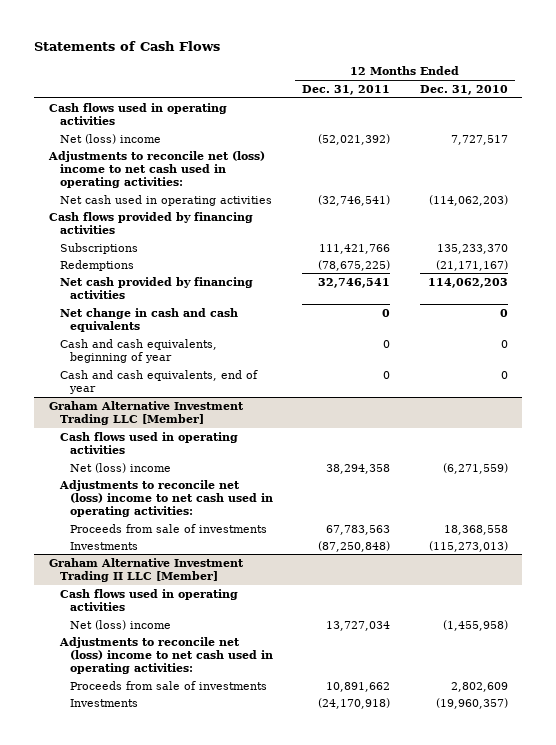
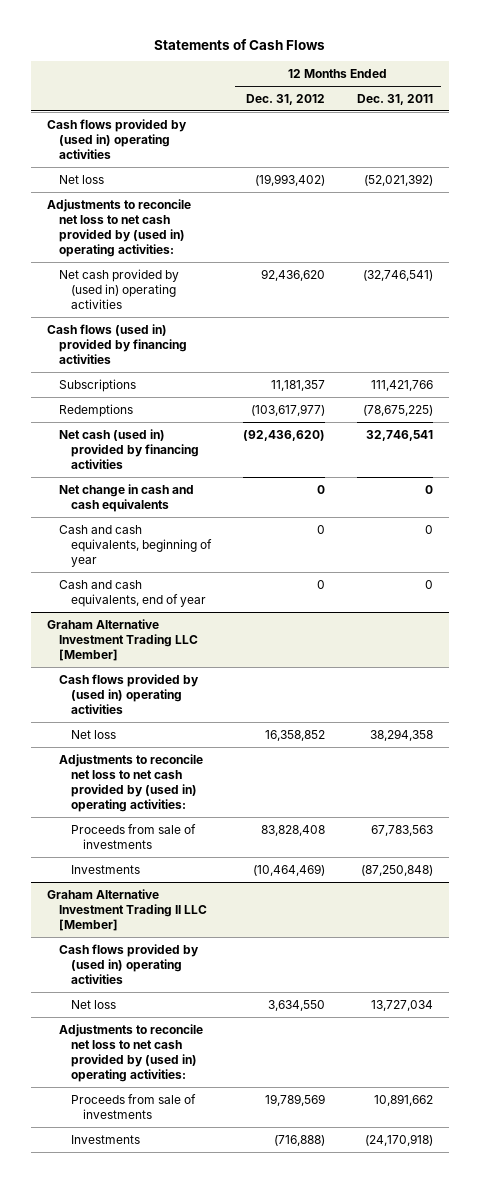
- | 12 Months Ended Dec. 31, 2011 | 12 Months Ended Dec. 31, 2010
+ | 12 Months Ended Dec. 31, 2012 | 12 Months Ended Dec. 31, 2011
- Cash flows used in operating activities
- Net (loss) income | (52,021,392) | 7,727,517
- Adjustments to reconcile net (loss) income to net cash used in operating activities:
- Net cash used in operating activities | (32,746,541) | (114,062,203)
- Cash flows provided by financing activities
+ Cash flows provided by (used in) operating activities
+ Net loss | (19,993,402) | (52,021,392)
+ Adjustments to reconcile net loss to net cash provided by (used in) operating activities:
+ Net cash provided by (used in) operating activities | 92,436,620 | (32,746,541)
+ Cash flows (used in) provided by financing activities
- Net cash provided by financing activities | 32,746,541 | 114,062,203
+ Net cash (used in) provided by financing activities | (92,436,620) | 32,746,541
@ Graham Alternative Investment Trading LLC [Member]
- Cash flows used in operating activities
- Net (loss) income | 38,294,358 | (6,271,559)
- Adjustments to reconcile net (loss) income to net cash used in operating activities:
+ Cash flows provided by (used in) operating activities
+ Net loss | 16,358,852 | 38,294,358
+ Adjustments to reconcile net loss to net cash provided by (used in) operating activities:
@ Graham Alternative Investment Trading II LLC [Member]
- Cash flows used in operating activities
- Net (loss) income | 13,727,034 | (1,455,958)
- Adjustments to reconcile net (loss) income to net cash used in operating activities:
+ Cash flows provided by (used in) operating activities
+ Net loss | 3,634,550 | 13,727,034
+ Adjustments to reconcile net loss to net cash provided by (used in) operating activities:

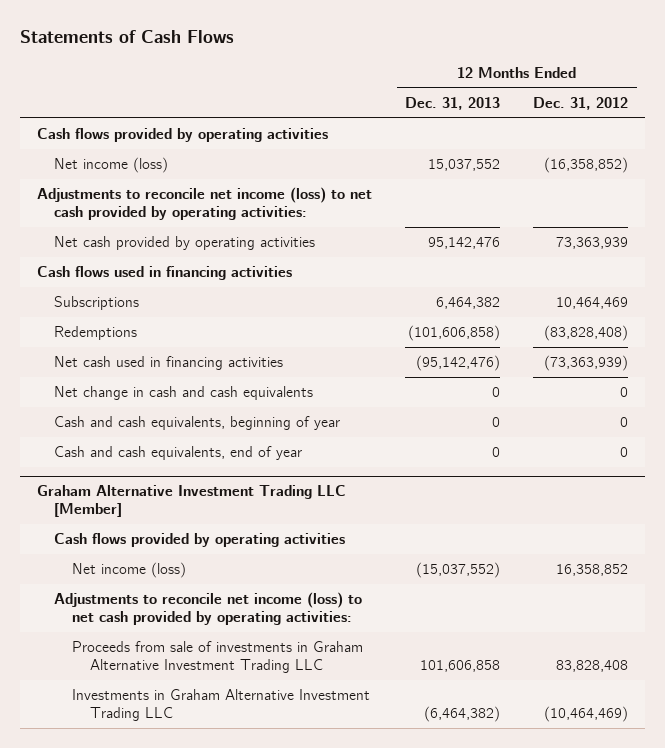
- | 12 Months Ended Dec. 31, 2012 | 12 Months Ended Dec. 31, 2011
+ | 12 Months Ended Dec. 31, 2013 | 12 Months Ended Dec. 31, 2012
- Cash flows provided by (used in) operating activities
- Net loss | (19,993,402) | (52,021,392)
- Adjustments to reconcile net loss to net cash provided by (used in) operating activities:
- Net cash provided by (used in) operating activities | 92,436,620 | (32,746,541)
- Cash flows (used in) provided by financing activities
- Subscriptions | 11,181,357 | 111,421,766
- Redemptions | (103,617,977) | (78,675,225)
- Net cash (used in) provided by financing activities | (92,436,620) | 32,746,541
+ Cash flows provided by operating activities
+ Net income (loss) | 15,037,552 | (16,358,852)
+ Adjustments to reconcile net income (loss) to net cash provided by operating activities:
+ Net cash provided by operating activities | 95,142,476 | 73,363,939
+ Cash flows used in financing activities
+ Subscriptions | 6,464,382 | 10,464,469
+ Redemptions | (101,606,858) | (83,828,408)
+ Net cash used in financing activities | (95,142,476) | (73,363,939)
@ Graham Alternative Investment Trading LLC [Member]
- Cash flows provided by (used in) operating activities
- Net loss | 16,358,852 | 38,294,358
- Adjustments to reconcile net loss to net cash provided by (used in) operating activities:
- Proceeds from sale of investments | 83,828,408 | 67,783,563
- Investments | (10,464,469) | (87,250,848)
- Graham Alternative Investment Trading II LLC [Member]
- Cash flows provided by (used in) operating activities
- Net loss | 3,634,550 | 13,727,034
- Adjustments to reconcile net loss to net cash provided by (used in) operating activities:
- Proceeds from sale of investments | 19,789,569 | 10,891,662
- Investments | (716,888) | (24,170,918)
@ Graham Alternative Investment Trading LLC [Member]
+ Cash flows provided by operating activities
+ Net income (loss) | (15,037,552) | 16,358,852
+ Adjustments to reconcile net income (loss) to net cash provided by operating activities:
+ Proceeds from sale of investments in Graham Alternative Investment Trading LLC | 101,606,858 | 83,828,408
+ Investments in Graham Alternative Investment Trading LLC | (6,464,382) | (10,464,469)

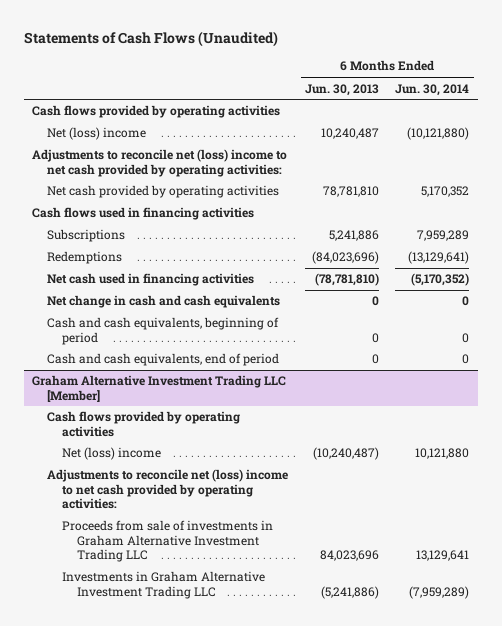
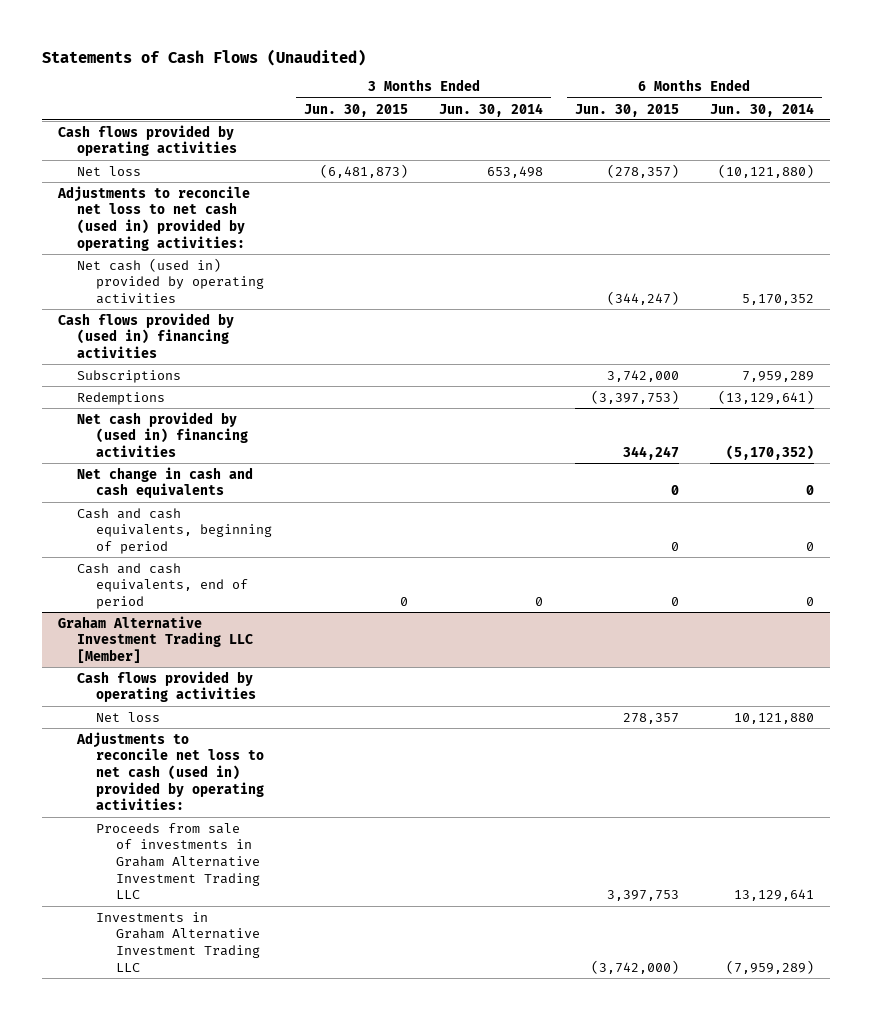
- | 6 Months Ended Jun. 30, 2013 | 6 Months Ended Jun. 30, 2014
+ | 3 Months Ended Jun. 30, 2015 | 3 Months Ended Jun. 30, 2014 | 6 Months Ended Jun. 30, 2015 | 6 Months Ended Jun. 30, 2014
- Net (loss) income | 10,240,487 | (10,121,880)
- Adjustments to reconcile net (loss) income to net cash provided by operating activities:
- Net cash provided by operating activities | 78,781,810 | 5,170,352
- Cash flows used in financing activities
+ Net loss | (6,481,873) | 653,498 | (278,357) | (10,121,880)
+ Adjustments to reconcile net loss to net cash (used in) provided by operating activities:
+ Net cash (used in) provided by operating activities | | | (344,247) | 5,170,352
+ Cash flows provided by (used in) financing activities
- Net cash used in financing activities | (78,781,810) | (5,170,352)
+ Net cash provided by (used in) financing activities | | | 344,247 | (5,170,352)
@ Graham Alternative Investment Trading LLC [Member]
- Net (loss) income | (10,240,487) | 10,121,880
- Adjustments to reconcile net (loss) income to net cash provided by operating activities:
+ Net loss | | | 278,357 | 10,121,880
+ Adjustments to reconcile net loss to net cash (used in) provided by operating activities:

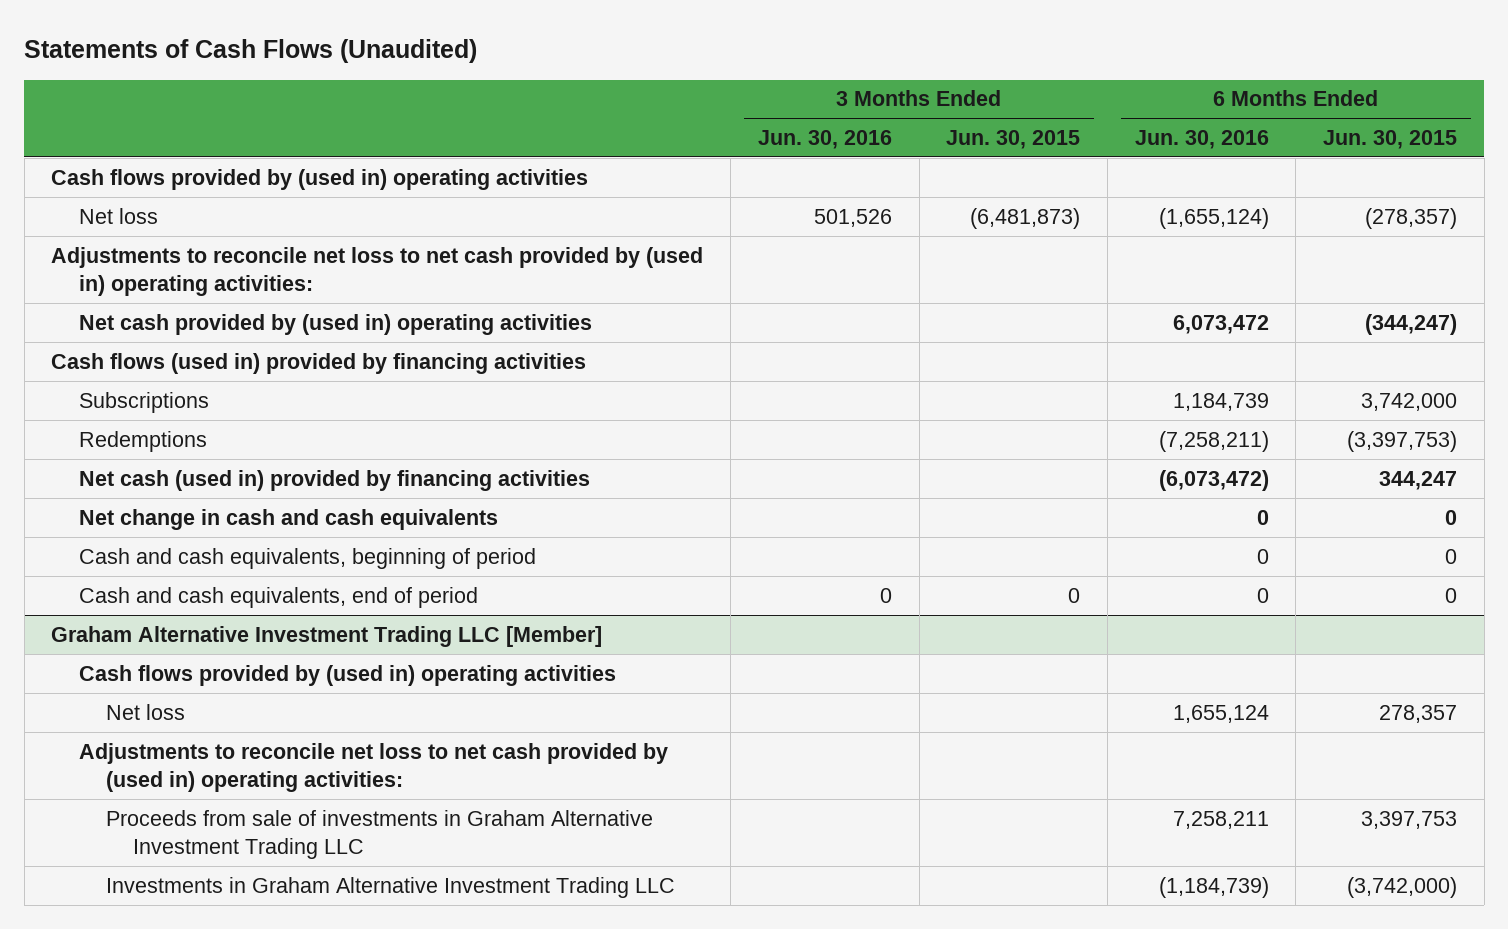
- | 3 Months Ended Jun. 30, 2015 | 3 Months Ended Jun. 30, 2014 | 6 Months Ended Jun. 30, 2015 | 6 Months Ended Jun. 30, 2014
+ | 3 Months Ended Jun. 30, 2016 | 3 Months Ended Jun. 30, 2015 | 6 Months Ended Jun. 30, 2016 | 6 Months Ended Jun. 30, 2015
- Cash flows provided by operating activities
+ Cash flows provided by (used in) operating activities
- Adjustments to reconcile net loss to net cash (used in) provided by operating activities:
- Net cash (used in) provided by operating activities | | | (344,247) | 5,170,352
- Cash flows provided by (used in) financing activities
+ Adjustments to reconcile net loss to net cash provided by (used in) operating activities:
+ Net cash provided by (used in) operating activities | | | 6,073,472 | (344,247)
+ Cash flows (used in) provided by financing activities
- Net cash provided by (used in) financing activities | | | 344,247 | (5,170,352)
+ Net cash (used in) provided by financing activities | | | (6,073,472) | 344,247
@ Graham Alternative Investment Trading LLC [Member]
- Cash flows provided by operating activities
+ Cash flows provided by (used in) operating activities
- Adjustments to reconcile net loss to net cash (used in) provided by operating activities:
+ Adjustments to reconcile net loss to net cash provided by (used in) operating activities:

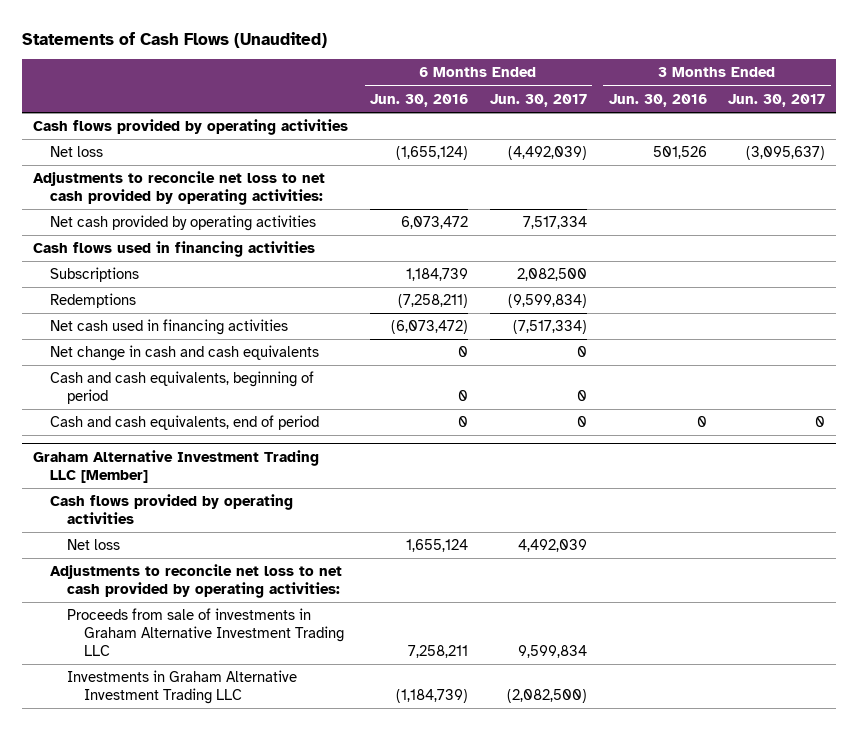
- | 3 Months Ended Jun. 30, 2016 | 3 Months Ended Jun. 30, 2015 | 6 Months Ended Jun. 30, 2016 | 6 Months Ended Jun. 30, 2015
+ | 6 Months Ended Jun. 30, 2016 | 6 Months Ended Jun. 30, 2017 | 3 Months Ended Jun. 30, 2016 | 3 Months Ended Jun. 30, 2017
- Cash flows provided by (used in) operating activities
+ Cash flows provided by operating activities
- Adjustments to reconcile net loss to net cash provided by (used in) operating activities:
- Net cash provided by (used in) operating activities | | | 6,073,472 | (344,247)
- Cash flows (used in) provided by financing activities
+ Adjustments to reconcile net loss to net cash provided by operating activities:
+ Net cash provided by operating activities | 6,073,472 | 7,517,334 | |
+ Cash flows used in financing activities
- Net cash (used in) provided by financing activities | | | (6,073,472) | 344,247
+ Net cash used in financing activities | (6,073,472) | (7,517,334) | |
@ Graham Alternative Investment Trading LLC [Member]
- Cash flows provided by (used in) operating activities
+ Cash flows provided by operating activities
- Adjustments to reconcile net loss to net cash provided by (used in) operating activities:
+ Adjustments to reconcile net loss to net cash provided by operating activities:

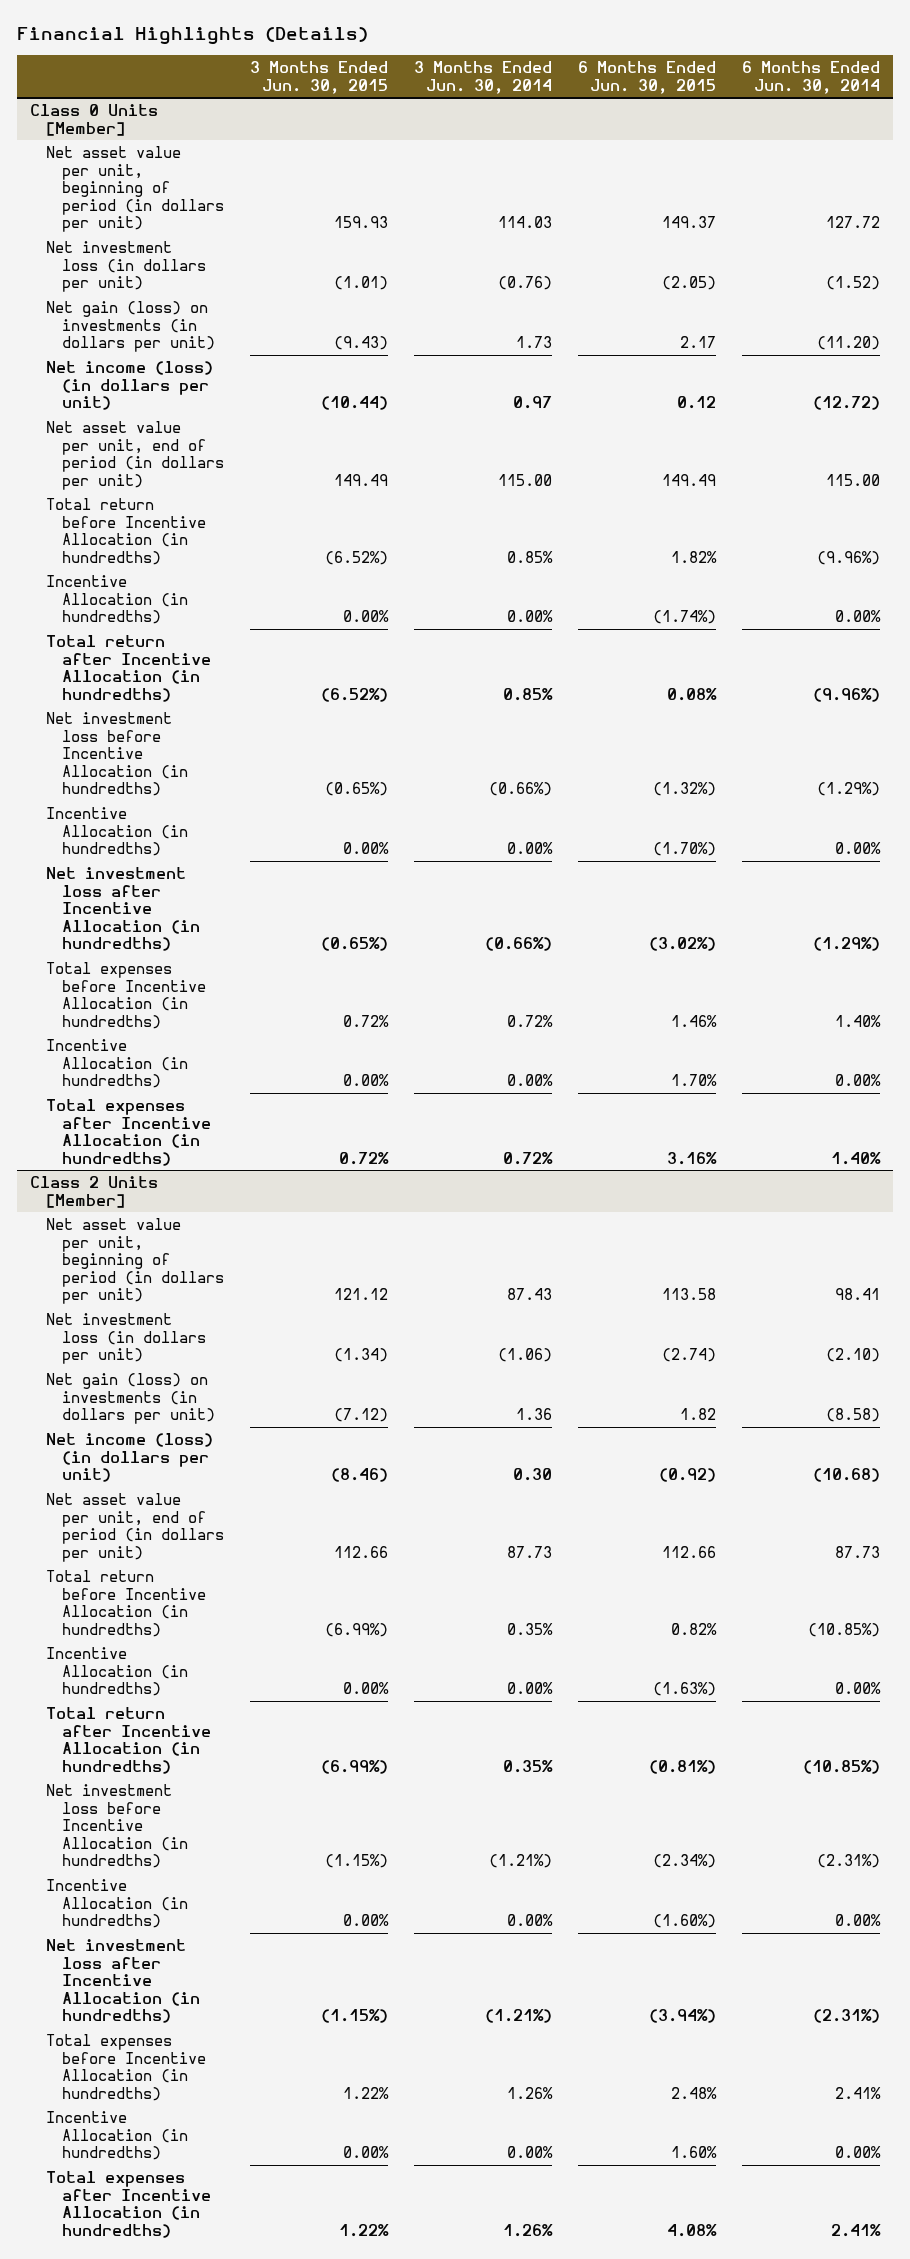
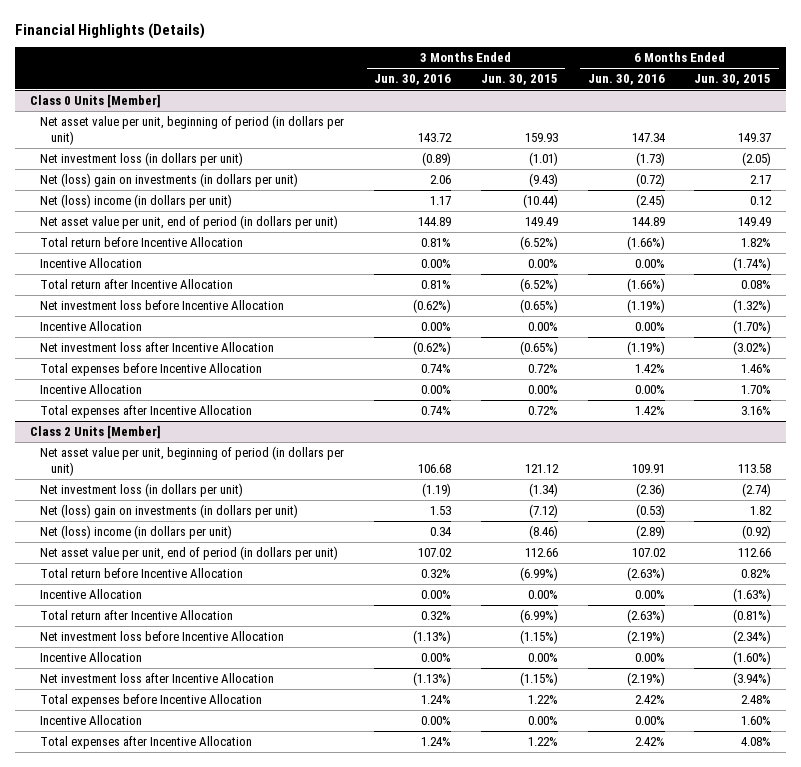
- | 3 Months Ended Jun. 30, 2015 | 3 Months Ended Jun. 30, 2014 | 6 Months Ended Jun. 30, 2015 | 6 Months Ended Jun. 30, 2014
+ | 3 Months Ended Jun. 30, 2016 | 3 Months Ended Jun. 30, 2015 | 6 Months Ended Jun. 30, 2016 | 6 Months Ended Jun. 30, 2015
@ Class 0 Units [Member]
- Net gain (loss) on investments (in dollars per unit) | (9.43) | 1.73 | 2.17 | (11.20)
- Net income (loss) (in dollars per unit) | (10.44) | 0.97 | 0.12 | (12.72)
+ Net (loss) gain on investments (in dollars per unit) | 2.06 | (9.43) | (0.72) | 2.17
+ Net (loss) income (in dollars per unit) | 1.17 | (10.44) | (2.45) | 0.12
- Total return before Incentive Allocation (in hundredths) | (6.52%) | 0.85% | 1.82% | (9.96%)
- Incentive Allocation (in hundredths) | 0.00% | 0.00% | (1.74%) | 0.00%
- Total return after Incentive Allocation (in hundredths) | (6.52%) | 0.85% | 0.08% | (9.96%)
- Net investment loss before Incentive Allocation (in hundredths) | (0.65%) | (0.66%) | (1.32%) | (1.29%)
- Incentive Allocation (in hundredths) | 0.00% | 0.00% | (1.70%) | 0.00%
- Net investment loss after Incentive Allocation (in hundredths) | (0.65%) | (0.66%) | (3.02%) | (1.29%)
- Total expenses before Incentive Allocation (in hundredths) | 0.72% | 0.72% | 1.46% | 1.40%
- Incentive Allocation (in hundredths) | 0.00% | 0.00% | 1.70% | 0.00%
- Total expenses after Incentive Allocation (in hundredths) | 0.72% | 0.72% | 3.16% | 1.40%
+ Total return before Incentive Allocation | 0.81% | (6.52%) | (1.66%) | 1.82%
+ Incentive Allocation | 0.00% | 0.00% | 0.00% | (1.74%)
+ Total return after Incentive Allocation | 0.81% | (6.52%) | (1.66%) | 0.08%
+ Net investment loss before Incentive Allocation | (0.62%) | (0.65%) | (1.19%) | (1.32%)
+ Incentive Allocation | 0.00% | 0.00% | 0.00% | (1.70%)
+ Net investment loss after Incentive Allocation | (0.62%) | (0.65%) | (1.19%) | (3.02%)
+ Total expenses before Incentive Allocation | 0.74% | 0.72% | 1.42% | 1.46%
+ Incentive Allocation | 0.00% | 0.00% | 0.00% | 1.70%
+ Total expenses after Incentive Allocation | 0.74% | 0.72% | 1.42% | 3.16%
@ Class 2 Units [Member]
- Net gain (loss) on investments (in dollars per unit) | (7.12) | 1.36 | 1.82 | (8.58)
- Net income (loss) (in dollars per unit) | (8.46) | 0.30 | (0.92) | (10.68)
+ Net (loss) gain on investments (in dollars per unit) | 1.53 | (7.12) | (0.53) | 1.82
+ Net (loss) income (in dollars per unit) | 0.34 | (8.46) | (2.89) | (0.92)
- Total return before Incentive Allocation (in hundredths) | (6.99%) | 0.35% | 0.82% | (10.85%)
- Incentive Allocation (in hundredths) | 0.00% | 0.00% | (1.63%) | 0.00%
- Total return after Incentive Allocation (in hundredths) | (6.99%) | 0.35% | (0.81%) | (10.85%)
- Net investment loss before Incentive Allocation (in hundredths) | (1.15%) | (1.21%) | (2.34%) | (2.31%)
- Incentive Allocation (in hundredths) | 0.00% | 0.00% | (1.60%) | 0.00%
- Net investment loss after Incentive Allocation (in hundredths) | (1.15%) | (1.21%) | (3.94%) | (2.31%)
- Total expenses before Incentive Allocation (in hundredths) | 1.22% | 1.26% | 2.48% | 2.41%
- Incentive Allocation (in hundredths) | 0.00% | 0.00% | 1.60% | 0.00%
- Total expenses after Incentive Allocation (in hundredths) | 1.22% | 1.26% | 4.08% | 2.41%
+ Total return before Incentive Allocation | 0.32% | (6.99%) | (2.63%) | 0.82%
+ Incentive Allocation | 0.00% | 0.00% | 0.00% | (1.63%)
+ Total return after Incentive Allocation | 0.32% | (6.99%) | (2.63%) | (0.81%)
+ Net investment loss before Incentive Allocation | (1.13%) | (1.15%) | (2.19%) | (2.34%)
+ Incentive Allocation | 0.00% | 0.00% | 0.00% | (1.60%)
+ Net investment loss after Incentive Allocation | (1.13%) | (1.15%) | (2.19%) | (3.94%)
+ Total expenses before Incentive Allocation | 1.24% | 1.22% | 2.42% | 2.48%
+ Incentive Allocation | 0.00% | 0.00% | 0.00% | 1.60%
+ Total expenses after Incentive Allocation | 1.24% | 1.22% | 2.42% | 4.08%

